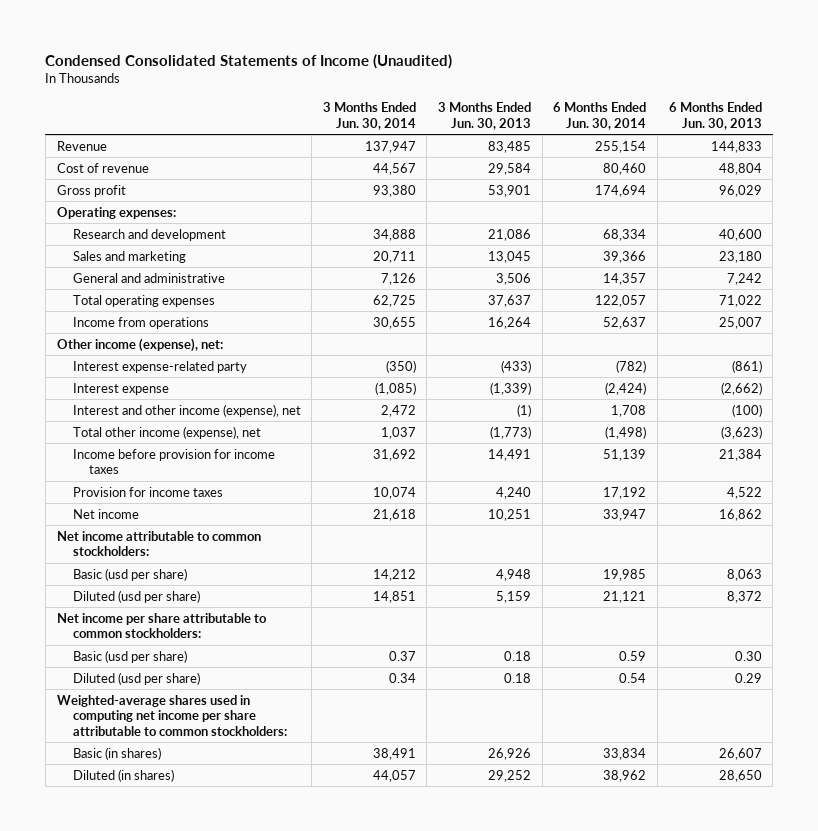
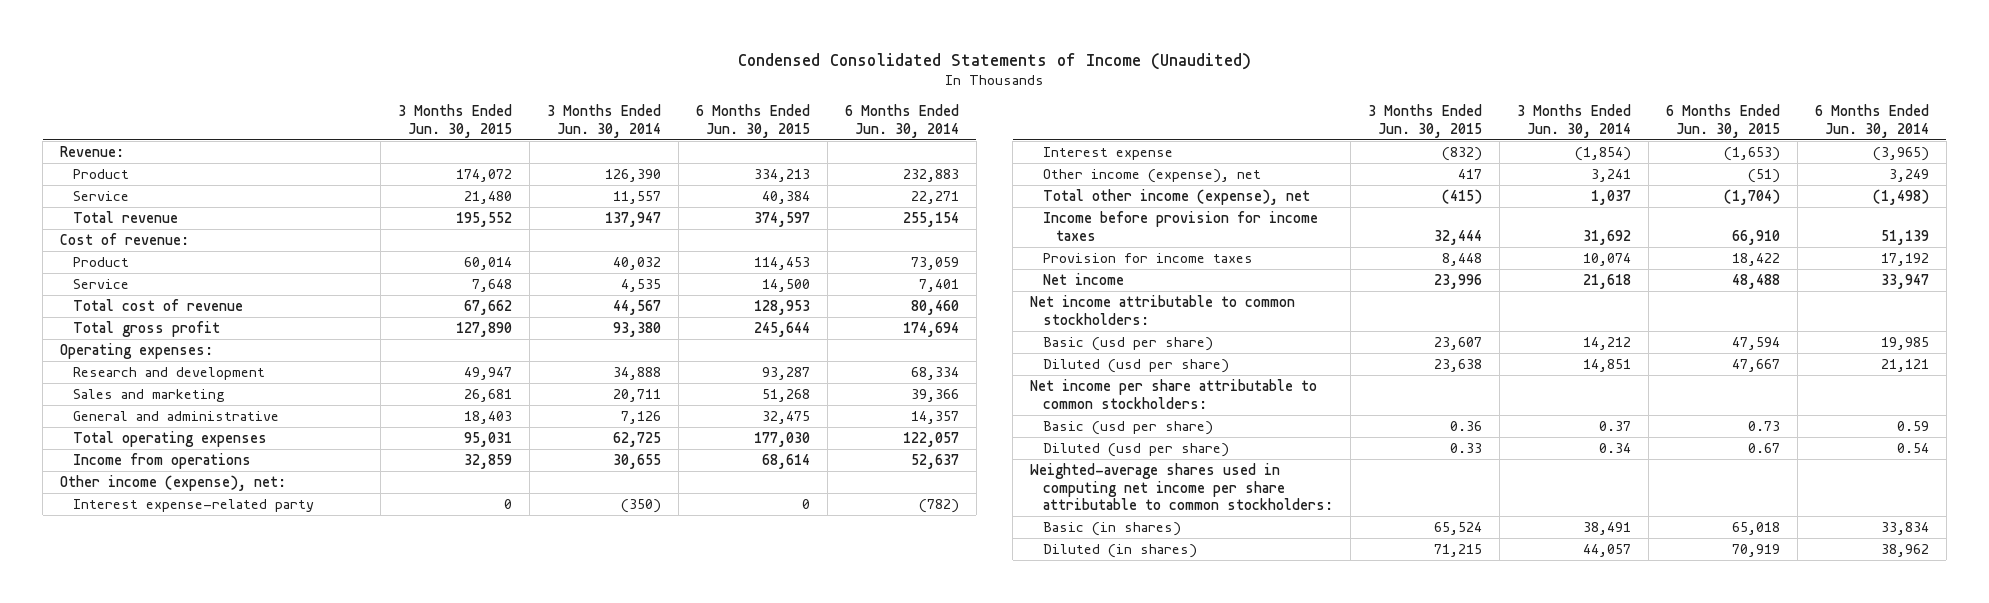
- | 3 Months Ended Jun. 30, 2014 | 3 Months Ended Jun. 30, 2013 | 6 Months Ended Jun. 30, 2014 | 6 Months Ended Jun. 30, 2013
+ | 3 Months Ended Jun. 30, 2015 | 3 Months Ended Jun. 30, 2014 | 6 Months Ended Jun. 30, 2015 | 6 Months Ended Jun. 30, 2014
- Revenue | 137,947 | 83,485 | 255,154 | 144,833
- Cost of revenue | 44,567 | 29,584 | 80,460 | 48,804
- Gross profit | 93,380 | 53,901 | 174,694 | 96,029
+ Revenue:
+ Product | 174,072 | 126,390 | 334,213 | 232,883
+ Service | 21,480 | 11,557 | 40,384 | 22,271
+ Total revenue | 195,552 | 137,947 | 374,597 | 255,154
+ Cost of revenue:
+ Product | 60,014 | 40,032 | 114,453 | 73,059
+ Service | 7,648 | 4,535 | 14,500 | 7,401
+ Total cost of revenue | 67,662 | 44,567 | 128,953 | 80,460
+ Total gross profit | 127,890 | 93,380 | 245,644 | 174,694
- Interest expense | (1,085) | (1,339) | (2,424) | (2,662)
- Interest and other income (expense), net | 2,472 | (1) | 1,708 | (100)
+ Interest expense | (832) | (1,854) | (1,653) | (3,965)
+ Other income (expense), net | 417 | 3,241 | (51) | 3,249

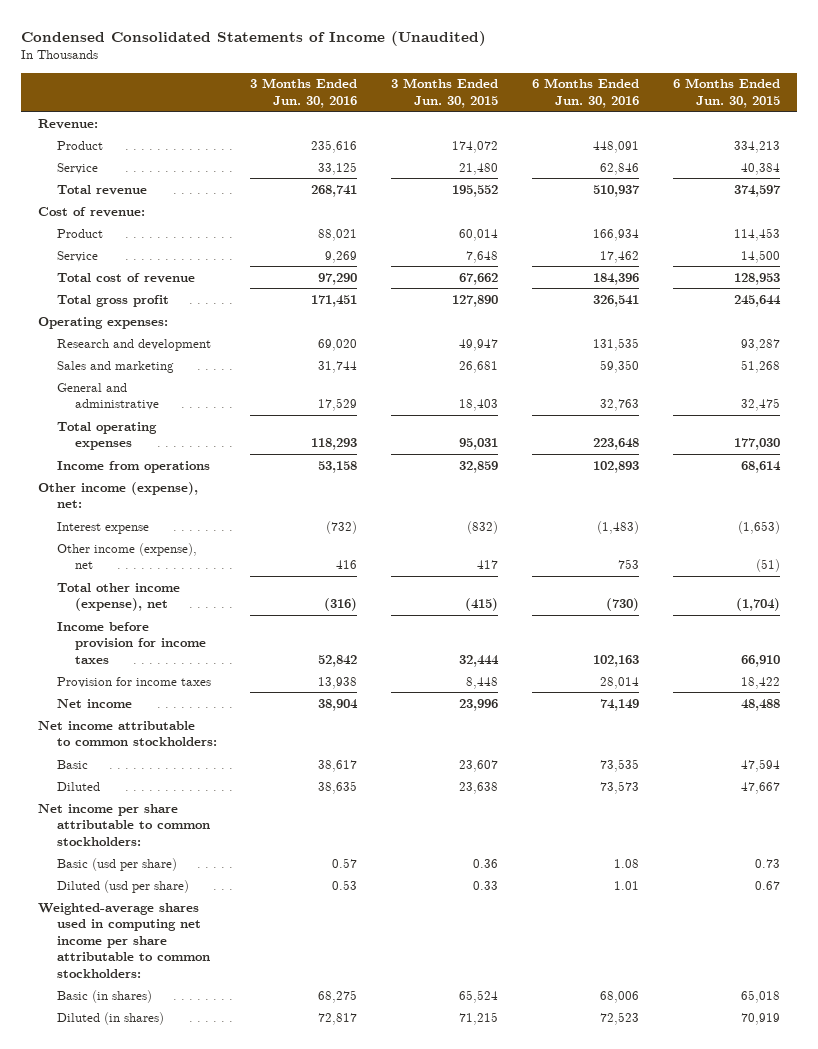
- | 3 Months Ended Jun. 30, 2015 | 3 Months Ended Jun. 30, 2014 | 6 Months Ended Jun. 30, 2015 | 6 Months Ended Jun. 30, 2014
+ | 3 Months Ended Jun. 30, 2016 | 3 Months Ended Jun. 30, 2015 | 6 Months Ended Jun. 30, 2016 | 6 Months Ended Jun. 30, 2015
- Interest expense-related party | 0 | (350) | 0 | (782)
- Basic (usd per share) | 23,607 | 14,212 | 47,594 | 19,985
- Diluted (usd per share) | 23,638 | 14,851 | 47,667 | 21,121
+ Basic | 38,617 | 23,607 | 73,535 | 47,594
+ Diluted | 38,635 | 23,638 | 73,573 | 47,667

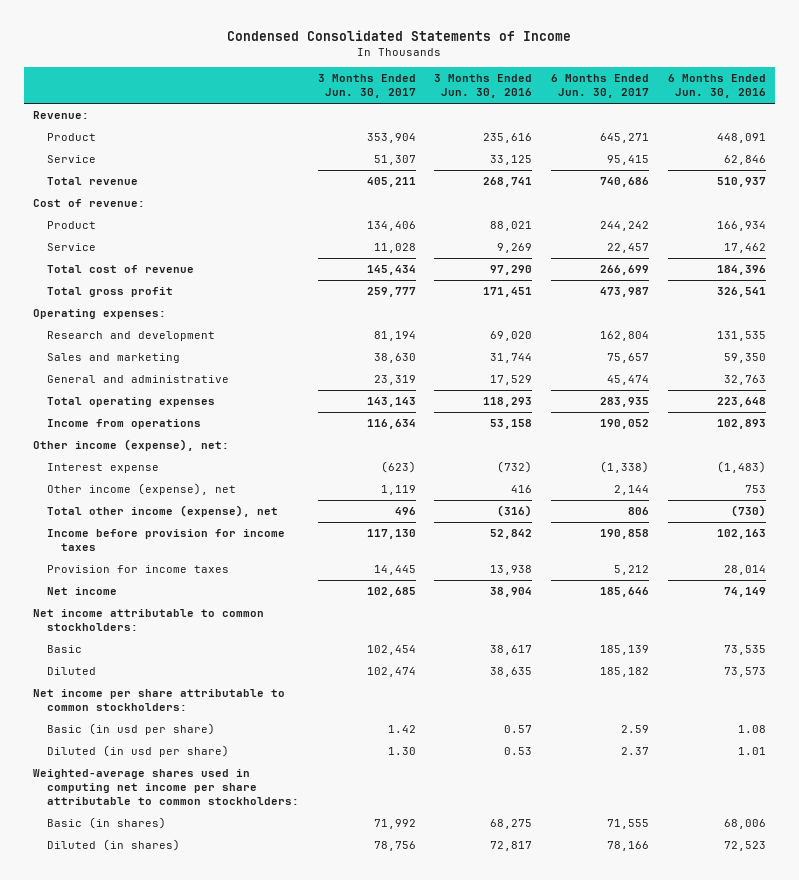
- Condensed Consolidated Statements of Income (Unaudited)
+ Condensed Consolidated Statements of Income
- | 3 Months Ended Jun. 30, 2016 | 3 Months Ended Jun. 30, 2015 | 6 Months Ended Jun. 30, 2016 | 6 Months Ended Jun. 30, 2015
+ | 3 Months Ended Jun. 30, 2017 | 3 Months Ended Jun. 30, 2016 | 6 Months Ended Jun. 30, 2017 | 6 Months Ended Jun. 30, 2016
- Basic (usd per share) | 0.57 | 0.36 | 1.08 | 0.73
- Diluted (usd per share) | 0.53 | 0.33 | 1.01 | 0.67
+ Basic (in usd per share) | 1.42 | 0.57 | 2.59 | 1.08
+ Diluted (in usd per share) | 1.30 | 0.53 | 2.37 | 1.01

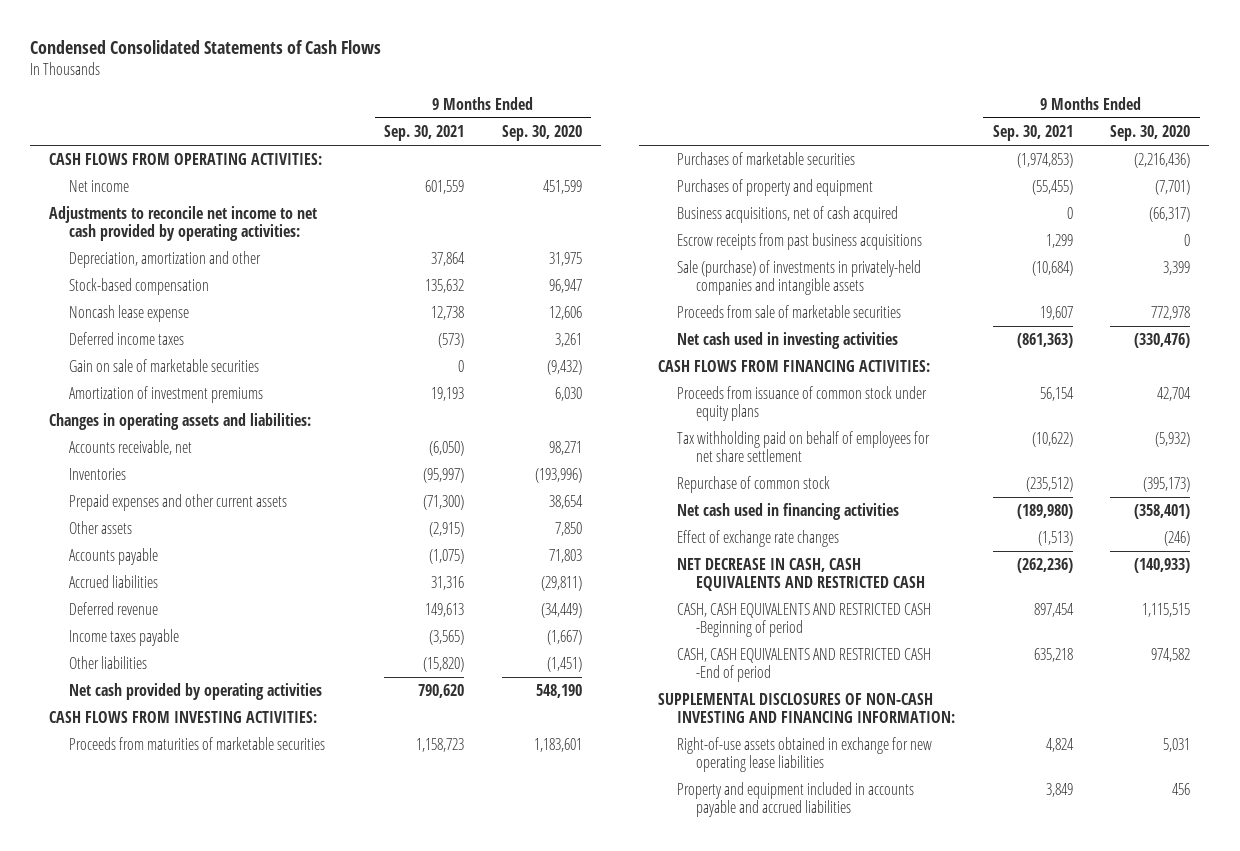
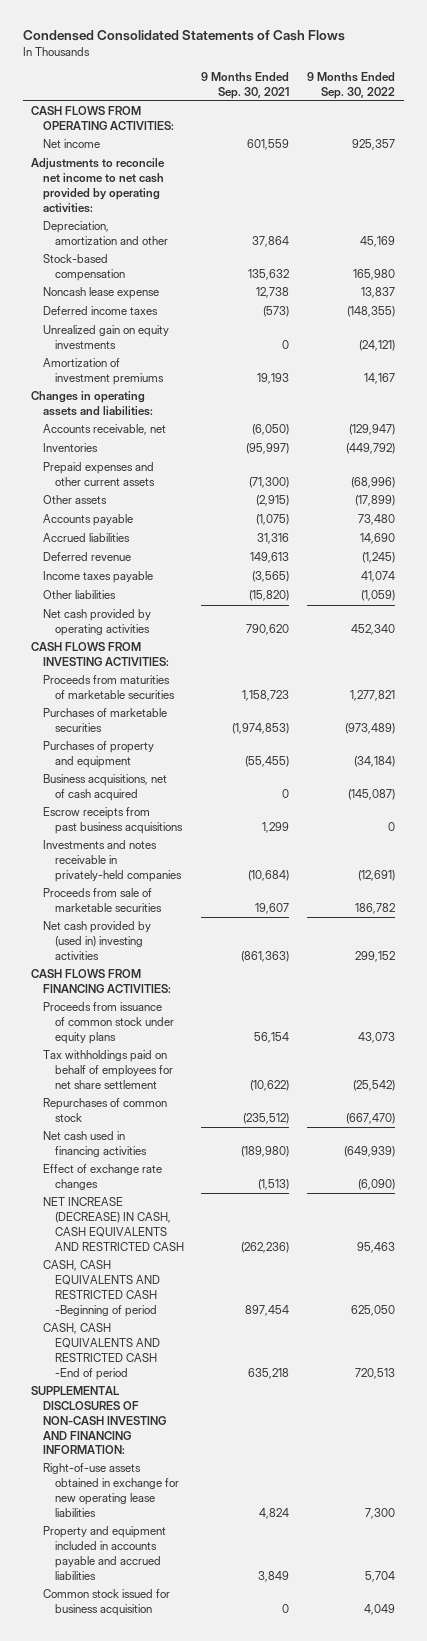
- | 9 Months Ended Sep. 30, 2021 | 9 Months Ended Sep. 30, 2020
+ | 9 Months Ended Sep. 30, 2021 | 9 Months Ended Sep. 30, 2022
- Gain on sale of marketable securities | 0 | (9,432)
+ Unrealized gain on equity investments | 0 | (24,121)
- Sale (purchase) of investments in privately-held companies and intangible assets | (10,684) | 3,399
+ Investments and notes receivable in privately-held companies | (10,684) | (12,691)
- Net cash used in investing activities | (861,363) | (330,476)
+ Net cash provided by (used in) investing activities | (861,363) | 299,152
- Tax withholding paid on behalf of employees for net share settlement | (10,622) | (5,932)
- Repurchase of common stock | (235,512) | (395,173)
+ Tax withholdings paid on behalf of employees for net share settlement | (10,622) | (25,542)
+ Repurchases of common stock | (235,512) | (667,470)
- NET DECREASE IN CASH, CASH EQUIVALENTS AND RESTRICTED CASH | (262,236) | (140,933)
+ NET INCREASE (DECREASE) IN CASH, CASH EQUIVALENTS AND RESTRICTED CASH | (262,236) | 95,463
+ Common stock issued for business acquisition | 0 | 4,049

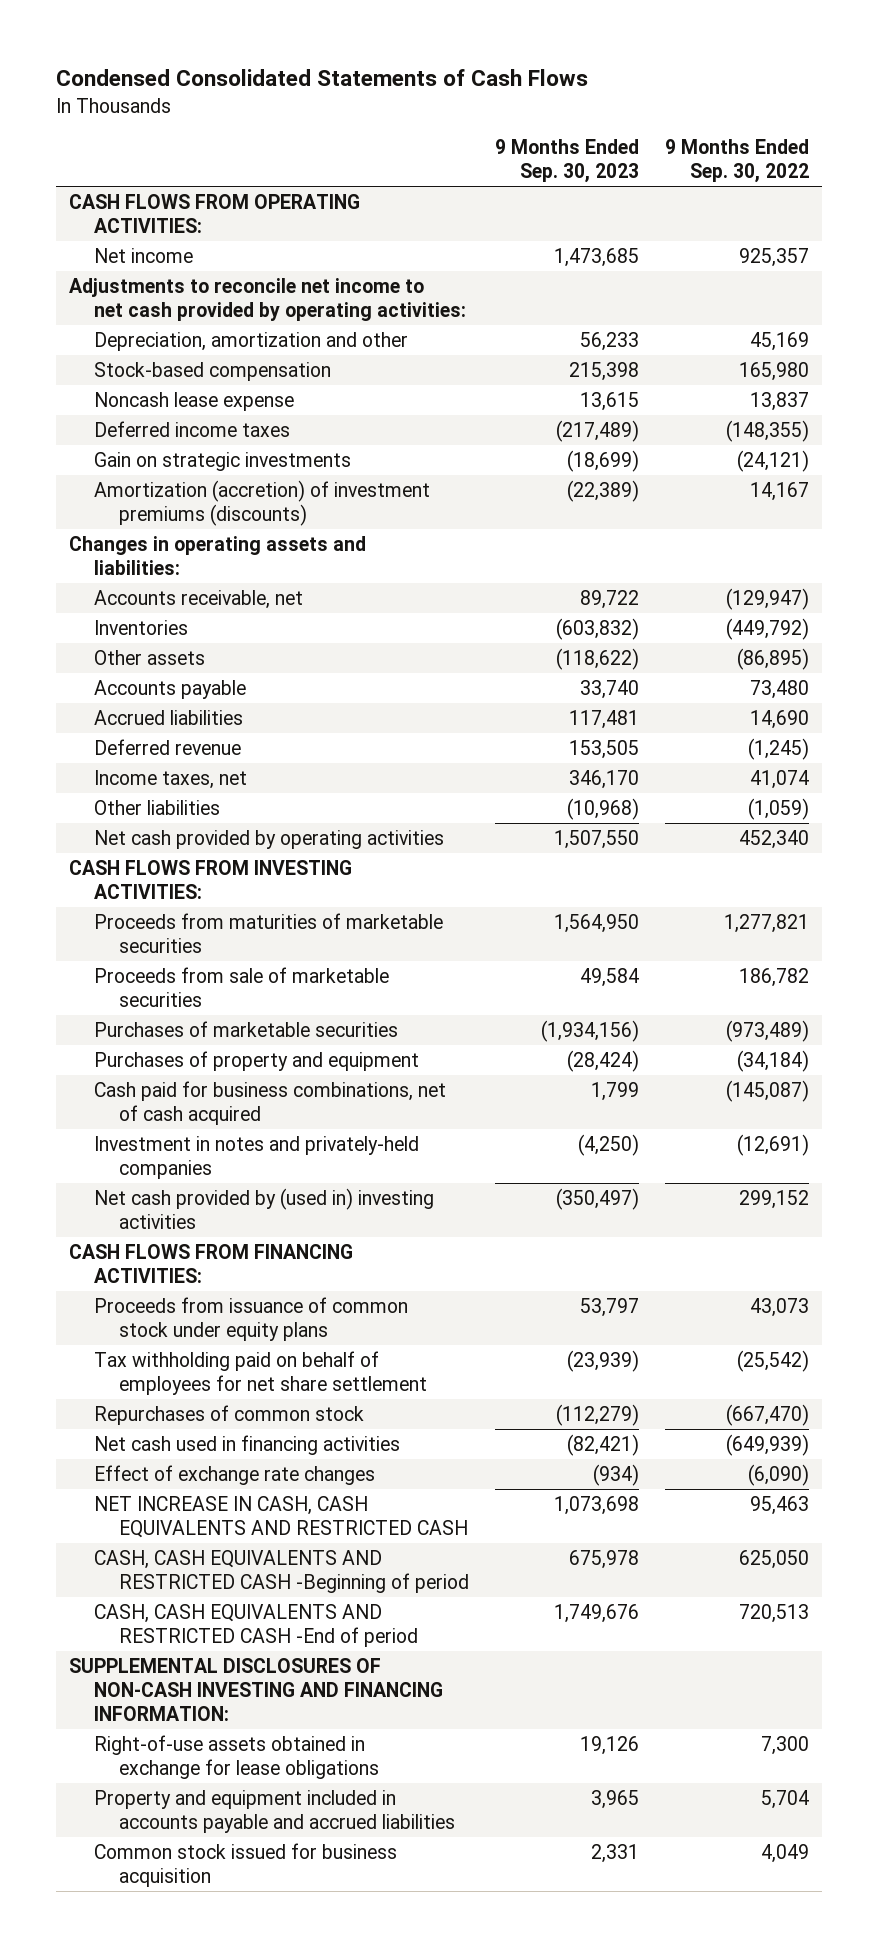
- | 9 Months Ended Sep. 30, 2021 | 9 Months Ended Sep. 30, 2022
+ | 9 Months Ended Sep. 30, 2023 | 9 Months Ended Sep. 30, 2022
- Unrealized gain on equity investments | 0 | (24,121)
- Amortization of investment premiums | 19,193 | 14,167
+ Gain on strategic investments | (18,699) | (24,121)
+ Amortization (accretion) of investment premiums (discounts) | (22,389) | 14,167
- Prepaid expenses and other current assets | (71,300) | (68,996)
- Other assets | (2,915) | (17,899)
+ Other assets | (118,622) | (86,895)
- Income taxes payable | (3,565) | 41,074
+ Income taxes, net | 346,170 | 41,074
moved up: Proceeds from sale of marketable securities | 49,584 | 186,782
- Business acquisitions, net of cash acquired | 0 | (145,087)
- Escrow receipts from past business acquisitions | 1,299 | 0
- Investments and notes receivable in privately-held companies | (10,684) | (12,691)
+ Cash paid for business combinations, net of cash acquired | 1,799 | (145,087)
+ Investment in notes and privately-held companies | (4,250) | (12,691)
- Tax withholdings paid on behalf of employees for net share settlement | (10,622) | (25,542)
+ Tax withholding paid on behalf of employees for net share settlement | (23,939) | (25,542)
- NET INCREASE (DECREASE) IN CASH, CASH EQUIVALENTS AND RESTRICTED CASH | (262,236) | 95,463
+ NET INCREASE IN CASH, CASH EQUIVALENTS AND RESTRICTED CASH | 1,073,698 | 95,463
- Right-of-use assets obtained in exchange for new operating lease liabilities | 4,824 | 7,300
+ Right-of-use assets obtained in exchange for lease obligations | 19,126 | 7,300

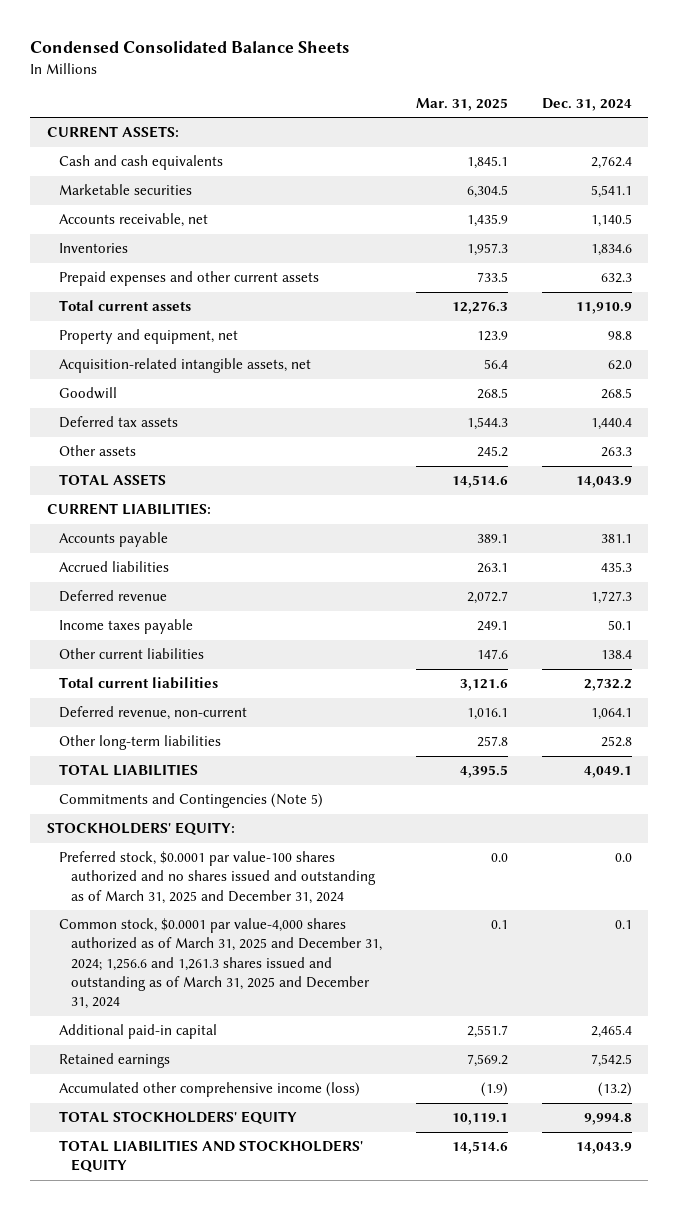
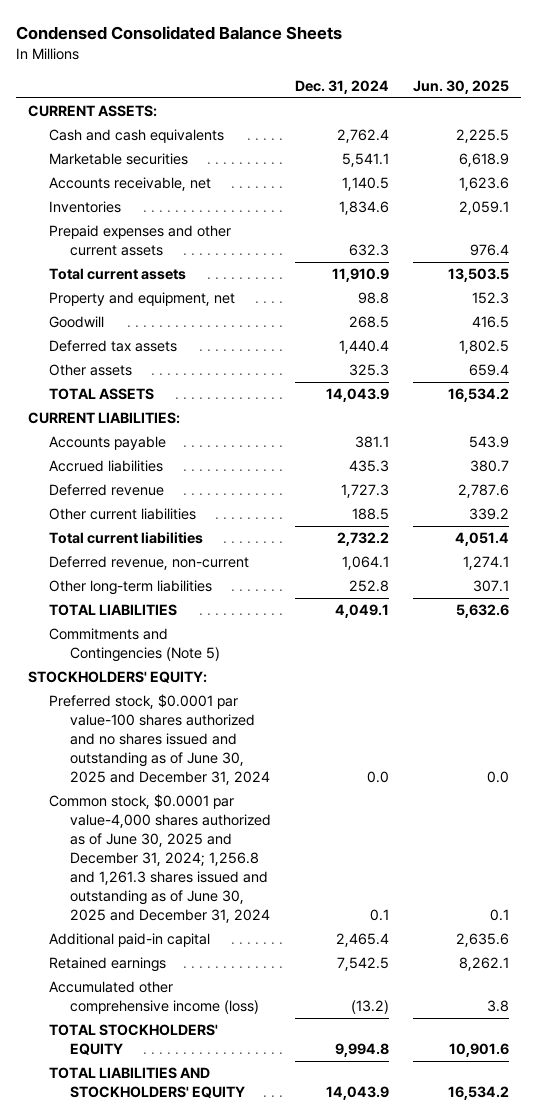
- | Mar. 31, 2025 | Dec. 31, 2024
+ | Dec. 31, 2024 | Jun. 30, 2025
- Acquisition-related intangible assets, net | 56.4 | 62.0
- Other assets | 245.2 | 263.3
+ Other assets | 325.3 | 659.4
- Income taxes payable | 249.1 | 50.1
- Other current liabilities | 147.6 | 138.4
+ Other current liabilities | 188.5 | 339.2
- Preferred stock, $0.0001 par value-100 shares authorized and no shares issued and outstanding as of March 31, 2025 and December 31, 2024 | 0.0 | 0.0
- Common stock, $0.0001 par value-4,000 shares authorized as of March 31, 2025 and December 31, 2024; 1,256.6 and 1,261.3 shares issued and outstanding as of March 31, 2025 and December 31, 2024 | 0.1 | 0.1
+ Preferred stock, $0.0001 par value-100 shares authorized and no shares issued and outstanding as of June 30, 2025 and December 31, 2024 | 0.0 | 0.0
+ Common stock, $0.0001 par value-4,000 shares authorized as of June 30, 2025 and December 31, 2024; 1,256.8 and 1,261.3 shares issued and outstanding as of June 30, 2025 and December 31, 2024 | 0.1 | 0.1

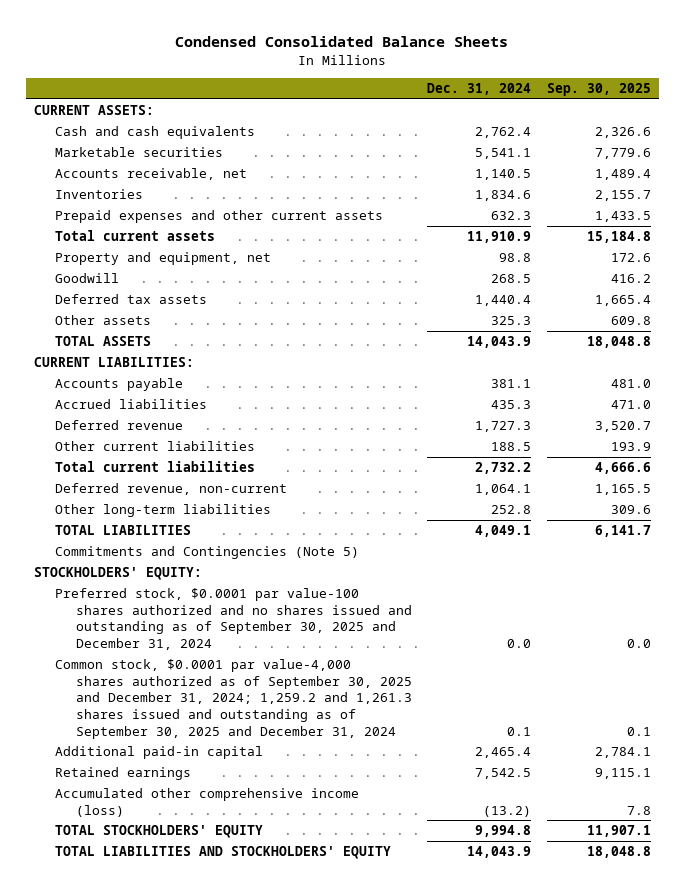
- | Dec. 31, 2024 | Jun. 30, 2025
+ | Dec. 31, 2024 | Sep. 30, 2025
- Preferred stock, $0.0001 par value-100 shares authorized and no shares issued and outstanding as of June 30, 2025 and December 31, 2024 | 0.0 | 0.0
- Common stock, $0.0001 par value-4,000 shares authorized as of June 30, 2025 and December 31, 2024; 1,256.8 and 1,261.3 shares issued and outstanding as of June 30, 2025 and December 31, 2024 | 0.1 | 0.1
+ Preferred stock, $0.0001 par value-100 shares authorized and no shares issued and outstanding as of September 30, 2025 and December 31, 2024 | 0.0 | 0.0
+ Common stock, $0.0001 par value-4,000 shares authorized as of September 30, 2025 and December 31, 2024; 1,259.2 and 1,261.3 shares issued and outstanding as of September 30, 2025 and December 31, 2024 | 0.1 | 0.1

